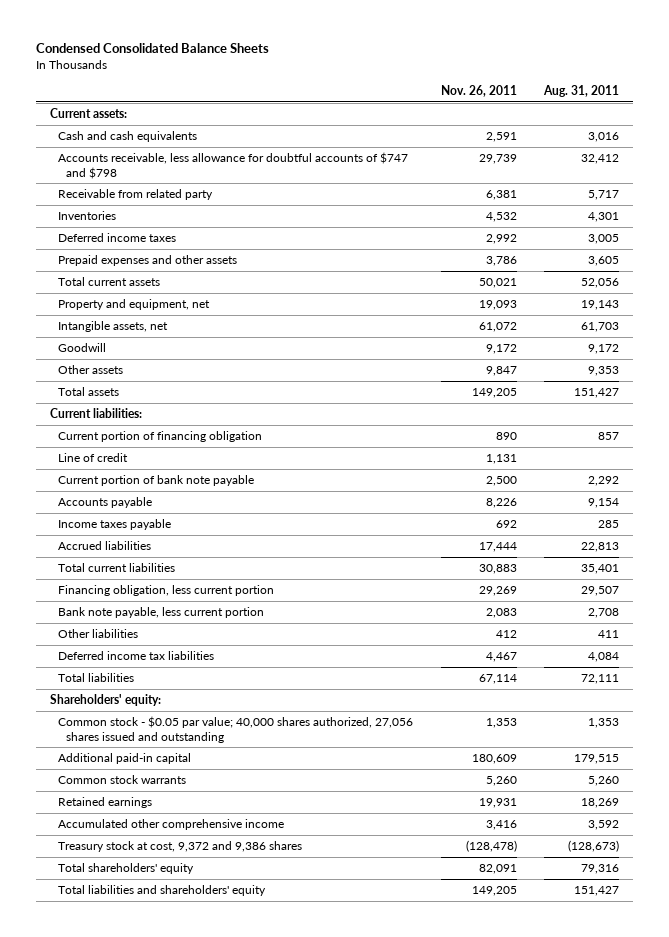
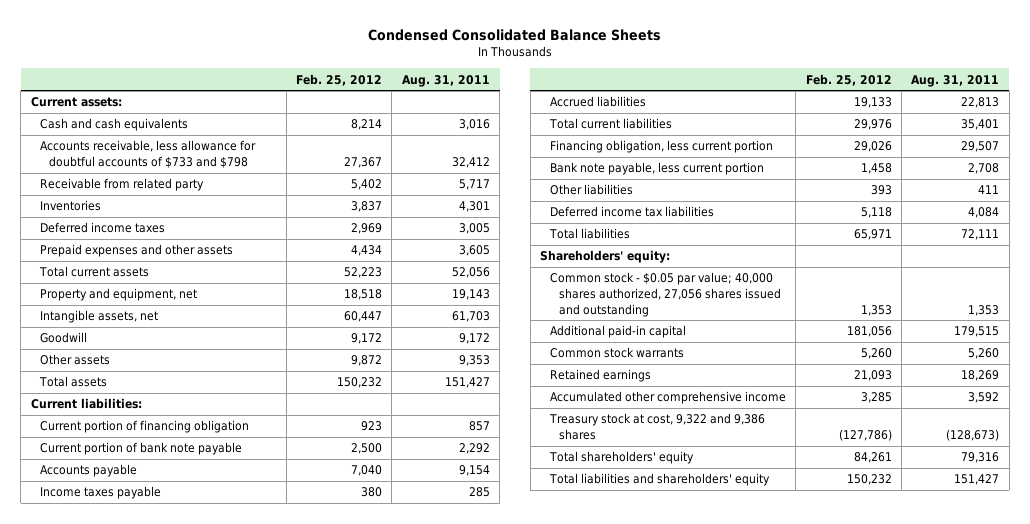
- | Nov. 26, 2011 | Aug. 31, 2011
+ | Feb. 25, 2012 | Aug. 31, 2011
- Accounts receivable, less allowance for doubtful accounts of $747 and $798 | 29,739 | 32,412
+ Accounts receivable, less allowance for doubtful accounts of $733 and $798 | 27,367 | 32,412
- Line of credit | 1,131 |
- Treasury stock at cost, 9,372 and 9,386 shares | (128,478) | (128,673)
+ Treasury stock at cost, 9,322 and 9,386 shares | (127,786) | (128,673)

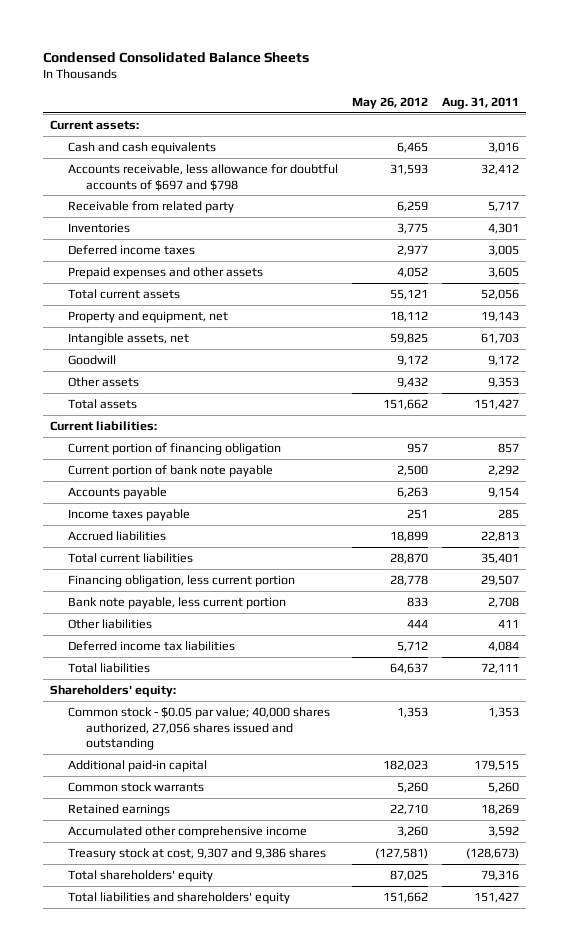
- | Feb. 25, 2012 | Aug. 31, 2011
+ | May 26, 2012 | Aug. 31, 2011
- Accounts receivable, less allowance for doubtful accounts of $733 and $798 | 27,367 | 32,412
+ Accounts receivable, less allowance for doubtful accounts of $697 and $798 | 31,593 | 32,412
- Treasury stock at cost, 9,322 and 9,386 shares | (127,786) | (128,673)
+ Treasury stock at cost, 9,307 and 9,386 shares | (127,581) | (128,673)

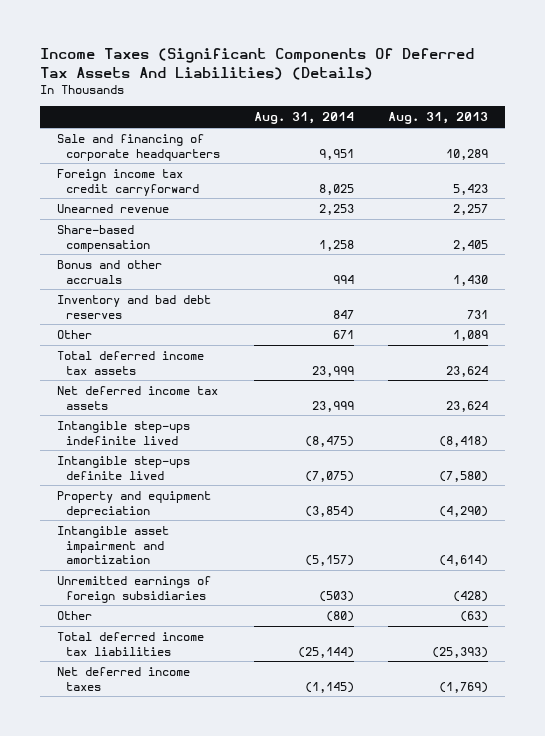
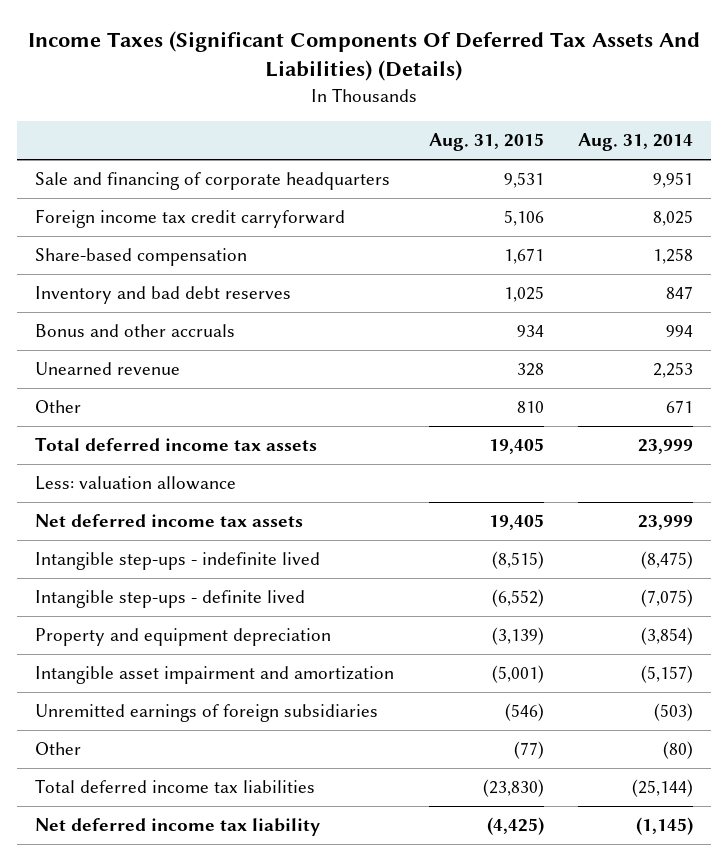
- | Aug. 31, 2014 | Aug. 31, 2013
+ | Aug. 31, 2015 | Aug. 31, 2014
moved down: Bonus and other accruals | 934 | 994
moved down: Unearned revenue | 328 | 2,253
+ Less: valuation allowance
- Intangible step-ups indefinite lived | (8,475) | (8,418)
- Intangible step-ups definite lived | (7,075) | (7,580)
+ Intangible step-ups - indefinite lived | (8,515) | (8,475)
+ Intangible step-ups - definite lived | (6,552) | (7,075)
- Net deferred income taxes | (1,145) | (1,769)
+ Net deferred income tax liability | (4,425) | (1,145)

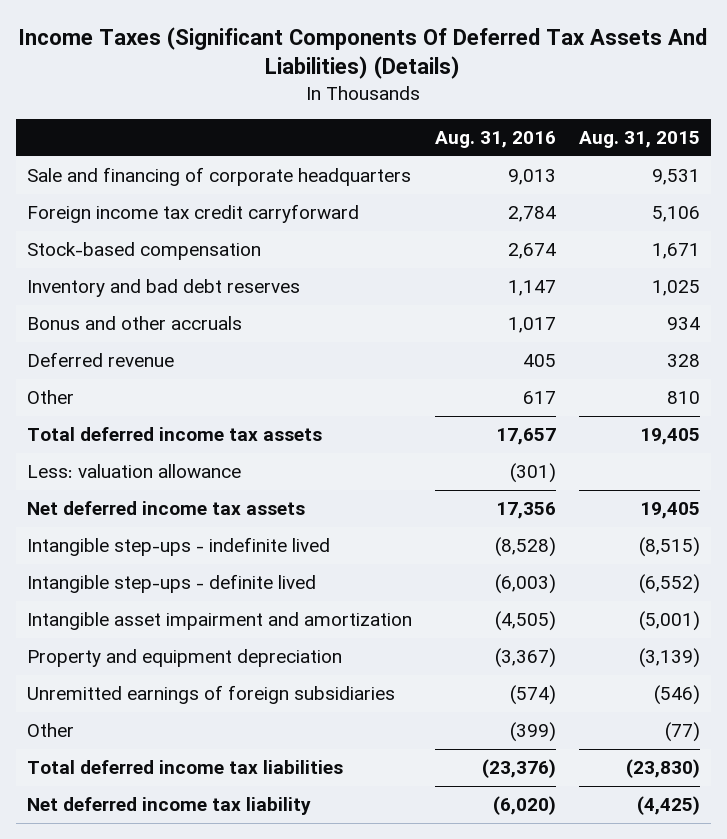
- | Aug. 31, 2015 | Aug. 31, 2014
+ | Aug. 31, 2016 | Aug. 31, 2015
- Share-based compensation | 1,671 | 1,258
+ Stock-based compensation | 2,674 | 1,671
- Unearned revenue | 328 | 2,253
+ Deferred revenue | 405 | 328
moved down: Property and equipment depreciation | (3,367) | (3,139)

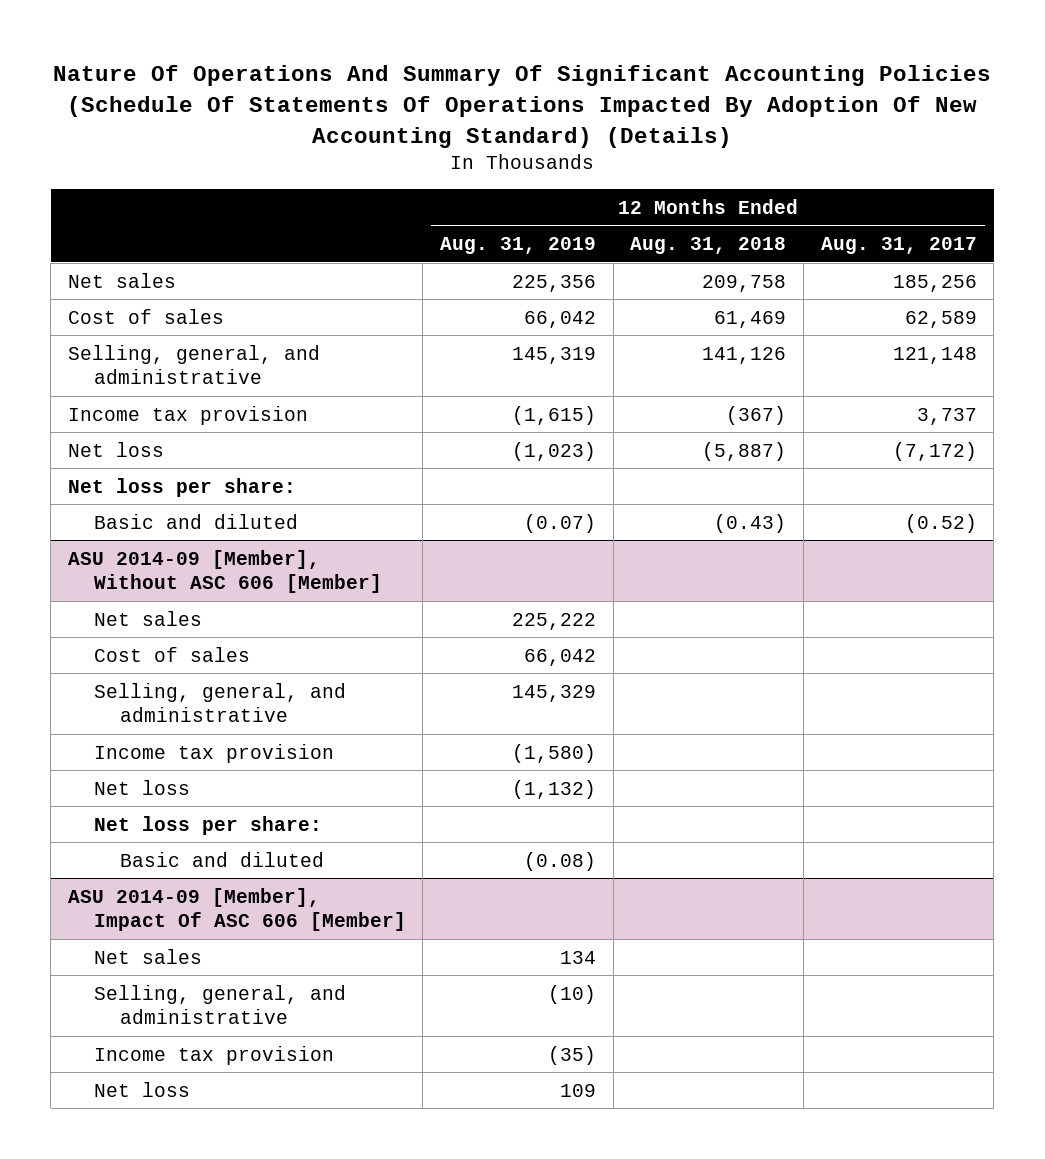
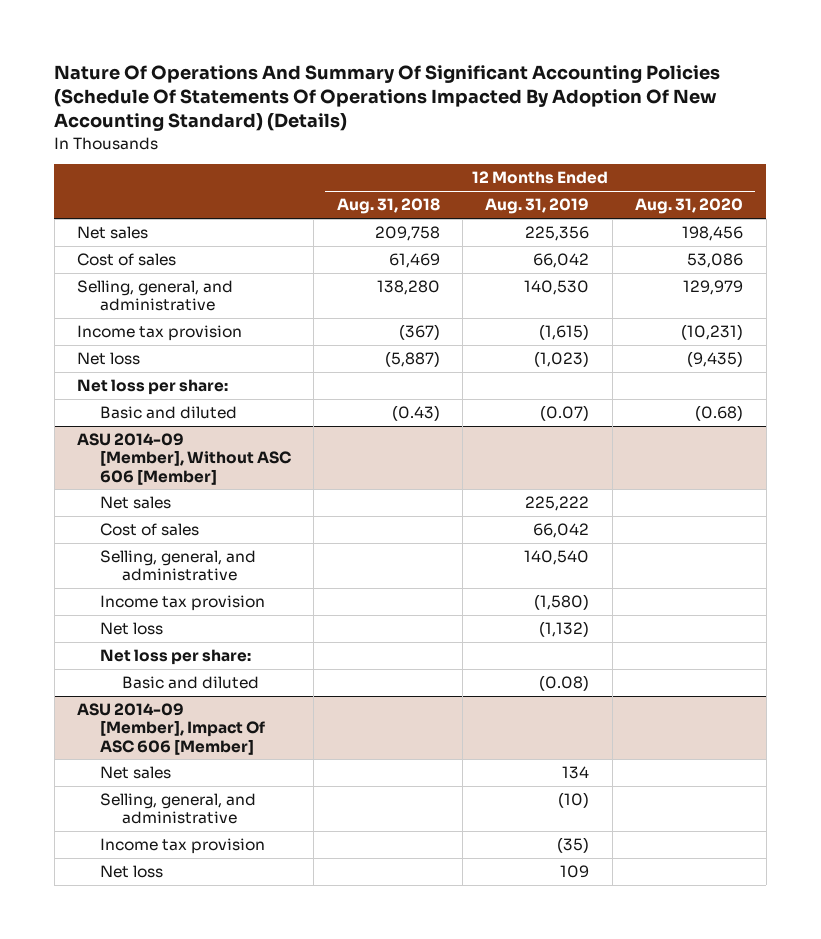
- | 12 Months Ended Aug. 31, 2019 | 12 Months Ended Aug. 31, 2018 | 12 Months Ended Aug. 31, 2017
+ | 12 Months Ended Aug. 31, 2018 | 12 Months Ended Aug. 31, 2019 | 12 Months Ended Aug. 31, 2020
- Selling, general, and administrative | 145,319 | 141,126 | 121,148
+ Selling, general, and administrative | 138,280 | 140,530 | 129,979
@ ASU 2014-09 [Member], Without ASC 606 [Member]
- Selling, general, and administrative | 145,329 | |
+ Selling, general, and administrative | | 140,540 |

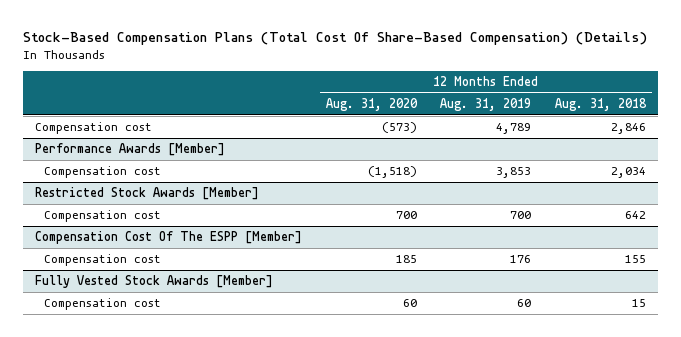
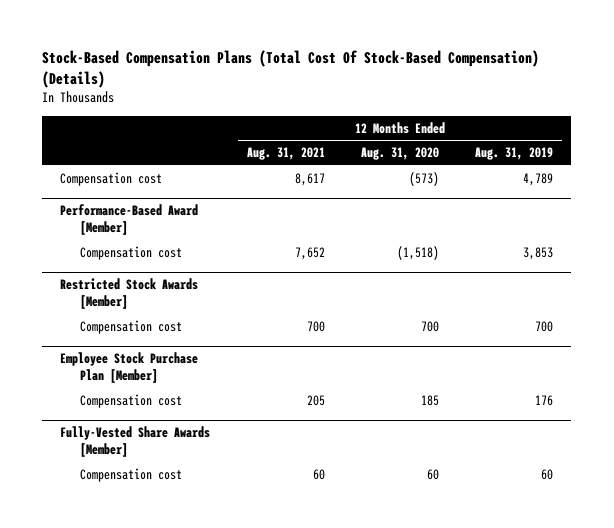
- Stock-Based Compensation Plans (Total Cost Of Share-Based Compensation) (Details)
+ Stock-Based Compensation Plans (Total Cost Of Stock-Based Compensation) (Details)
- | 12 Months Ended Aug. 31, 2020 | 12 Months Ended Aug. 31, 2019 | 12 Months Ended Aug. 31, 2018
+ | 12 Months Ended Aug. 31, 2021 | 12 Months Ended Aug. 31, 2020 | 12 Months Ended Aug. 31, 2019
- Performance Awards [Member]
+ Performance-Based Award [Member]
- Compensation Cost Of The ESPP [Member]
+ Employee Stock Purchase Plan [Member]
- Fully Vested Stock Awards [Member]
+ Fully-Vested Share Awards [Member]

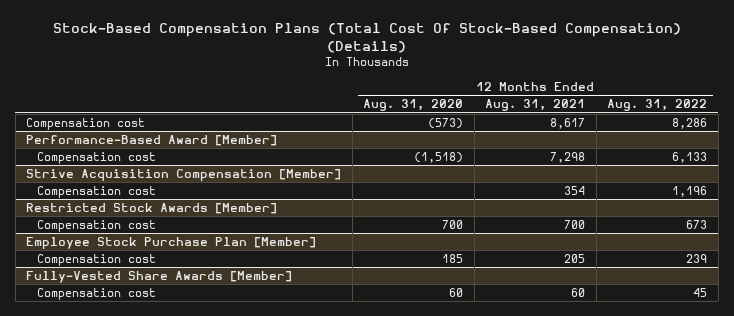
- | 12 Months Ended Aug. 31, 2021 | 12 Months Ended Aug. 31, 2020 | 12 Months Ended Aug. 31, 2019
+ | 12 Months Ended Aug. 31, 2020 | 12 Months Ended Aug. 31, 2021 | 12 Months Ended Aug. 31, 2022
@ Performance-Based Award [Member]
- Compensation cost | 7,652 | (1,518) | 3,853
+ Compensation cost | (1,518) | 7,298 | 6,133
+ Strive Acquisition Compensation [Member]
+ Compensation cost | | 354 | 1,196

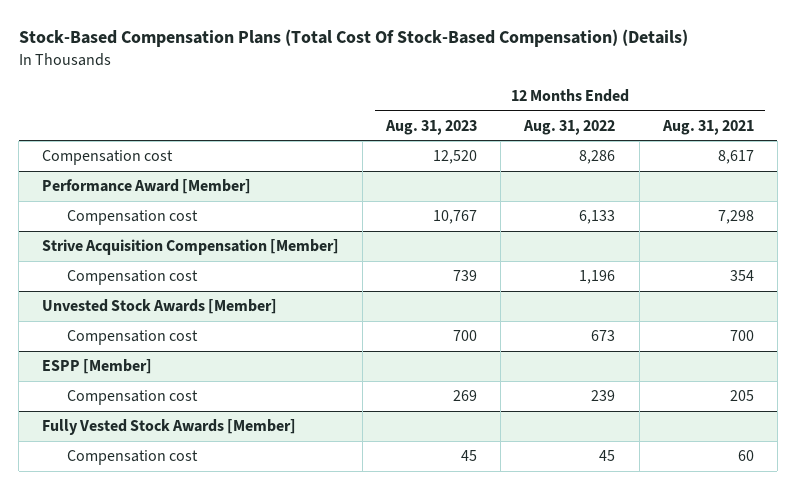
- | 12 Months Ended Aug. 31, 2020 | 12 Months Ended Aug. 31, 2021 | 12 Months Ended Aug. 31, 2022
+ | 12 Months Ended Aug. 31, 2023 | 12 Months Ended Aug. 31, 2022 | 12 Months Ended Aug. 31, 2021
- Performance-Based Award [Member]
+ Performance Award [Member]
- Restricted Stock Awards [Member]
+ Unvested Stock Awards [Member]
- Employee Stock Purchase Plan [Member]
+ ESPP [Member]
- Fully-Vested Share Awards [Member]
+ Fully Vested Stock Awards [Member]

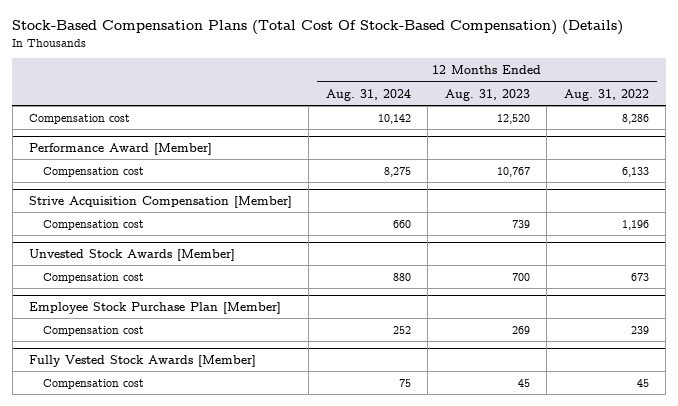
- | 12 Months Ended Aug. 31, 2023 | 12 Months Ended Aug. 31, 2022 | 12 Months Ended Aug. 31, 2021
+ | 12 Months Ended Aug. 31, 2024 | 12 Months Ended Aug. 31, 2023 | 12 Months Ended Aug. 31, 2022
- ESPP [Member]
+ Employee Stock Purchase Plan [Member]

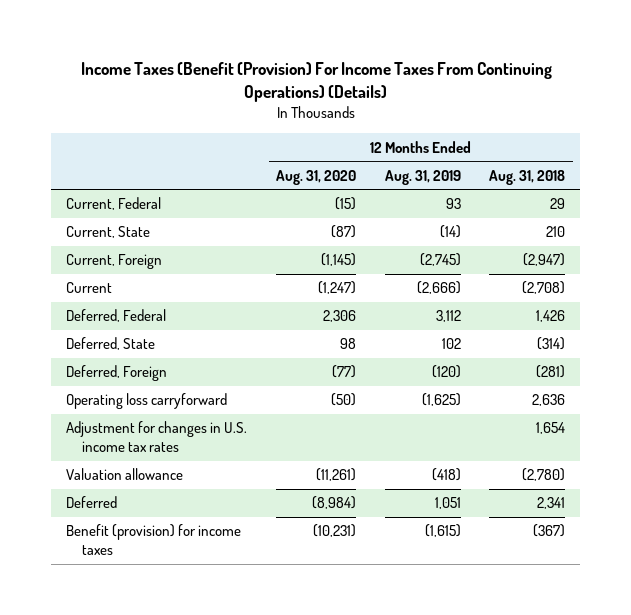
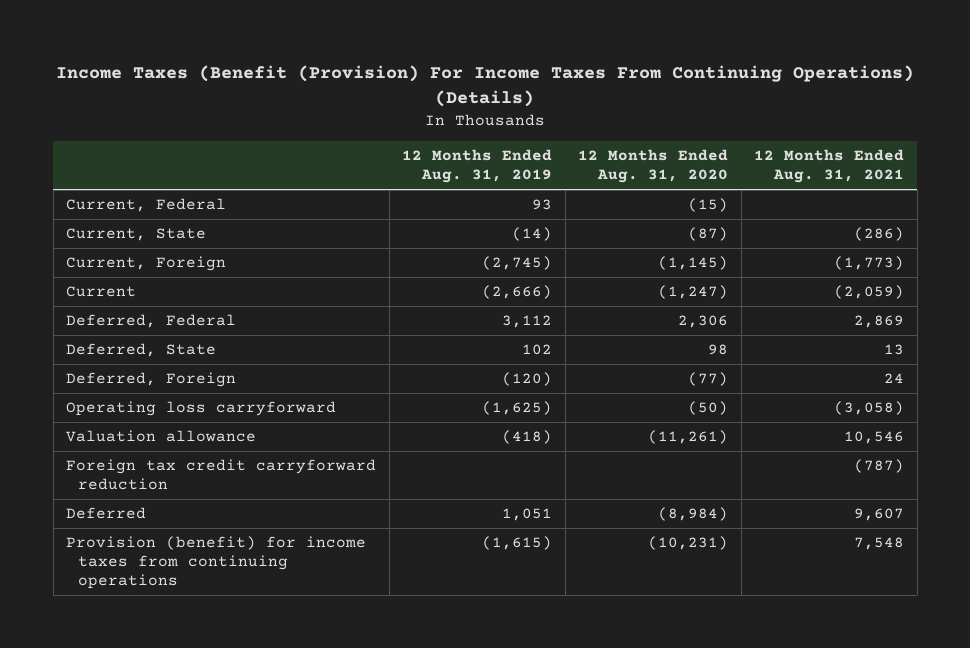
- | 12 Months Ended Aug. 31, 2020 | 12 Months Ended Aug. 31, 2019 | 12 Months Ended Aug. 31, 2018
+ | 12 Months Ended Aug. 31, 2019 | 12 Months Ended Aug. 31, 2020 | 12 Months Ended Aug. 31, 2021
- Adjustment for changes in U.S. income tax rates | | | 1,654
+ Foreign tax credit carryforward reduction | | | (787)
- Benefit (provision) for income taxes | (10,231) | (1,615) | (367)
+ Provision (benefit) for income taxes from continuing operations | (1,615) | (10,231) | 7,548

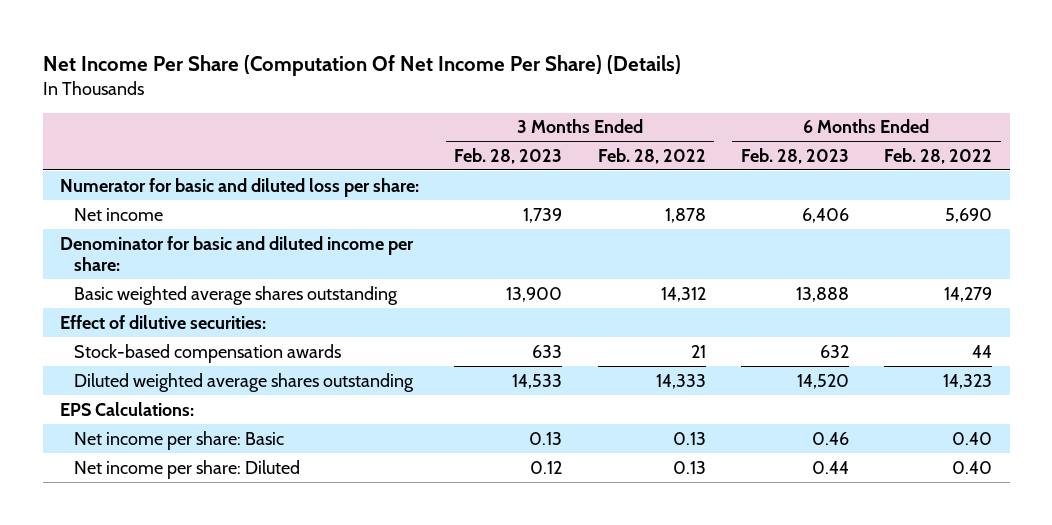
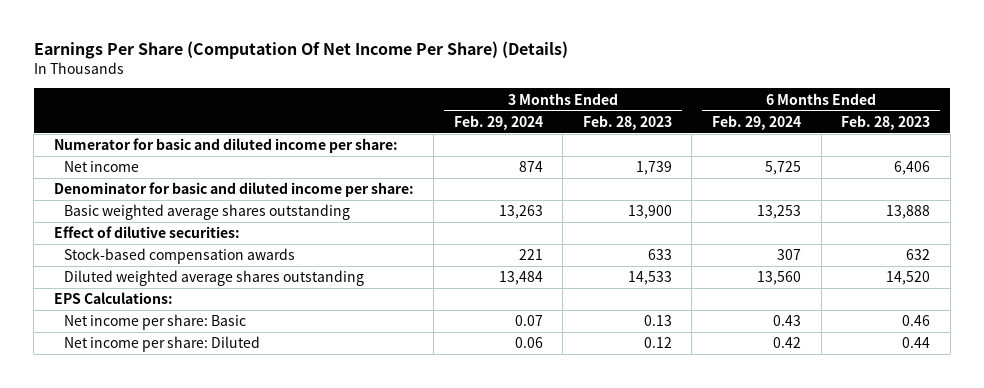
- Net Income Per Share (Computation Of Net Income Per Share) (Details)
+ Earnings Per Share (Computation Of Net Income Per Share) (Details)
- | 3 Months Ended Feb. 28, 2023 | 3 Months Ended Feb. 28, 2022 | 6 Months Ended Feb. 28, 2023 | 6 Months Ended Feb. 28, 2022
+ | 3 Months Ended Feb. 29, 2024 | 3 Months Ended Feb. 28, 2023 | 6 Months Ended Feb. 29, 2024 | 6 Months Ended Feb. 28, 2023
- Numerator for basic and diluted loss per share:
+ Numerator for basic and diluted income per share:

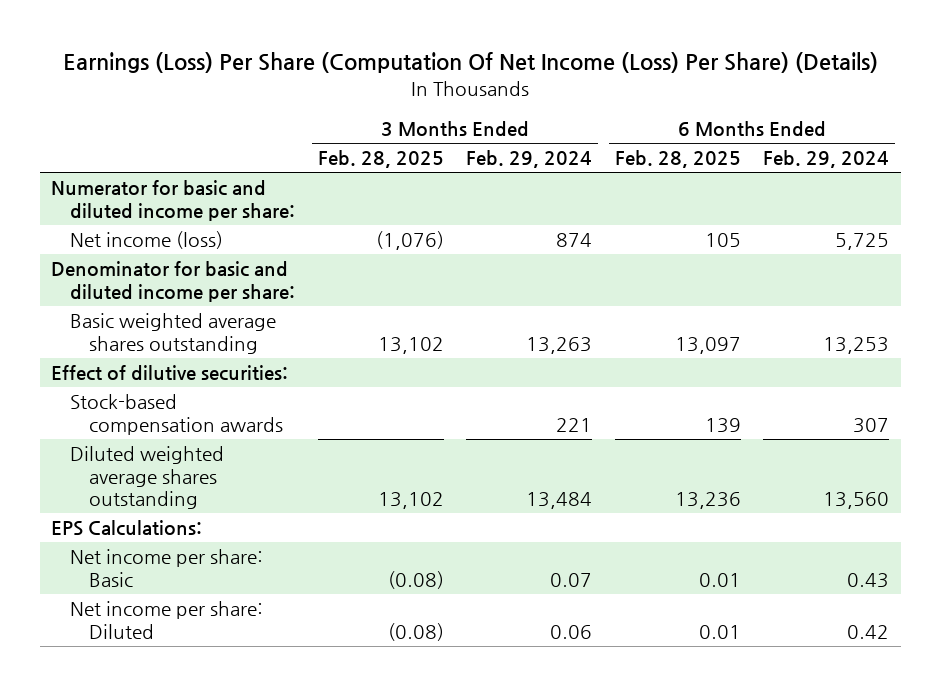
- Earnings Per Share (Computation Of Net Income Per Share) (Details)
+ Earnings (Loss) Per Share (Computation Of Net Income (Loss) Per Share) (Details)
- | 3 Months Ended Feb. 29, 2024 | 3 Months Ended Feb. 28, 2023 | 6 Months Ended Feb. 29, 2024 | 6 Months Ended Feb. 28, 2023
+ | 3 Months Ended Feb. 28, 2025 | 3 Months Ended Feb. 29, 2024 | 6 Months Ended Feb. 28, 2025 | 6 Months Ended Feb. 29, 2024
- Net income | 874 | 1,739 | 5,725 | 6,406
+ Net income (loss) | (1,076) | 874 | 105 | 5,725

